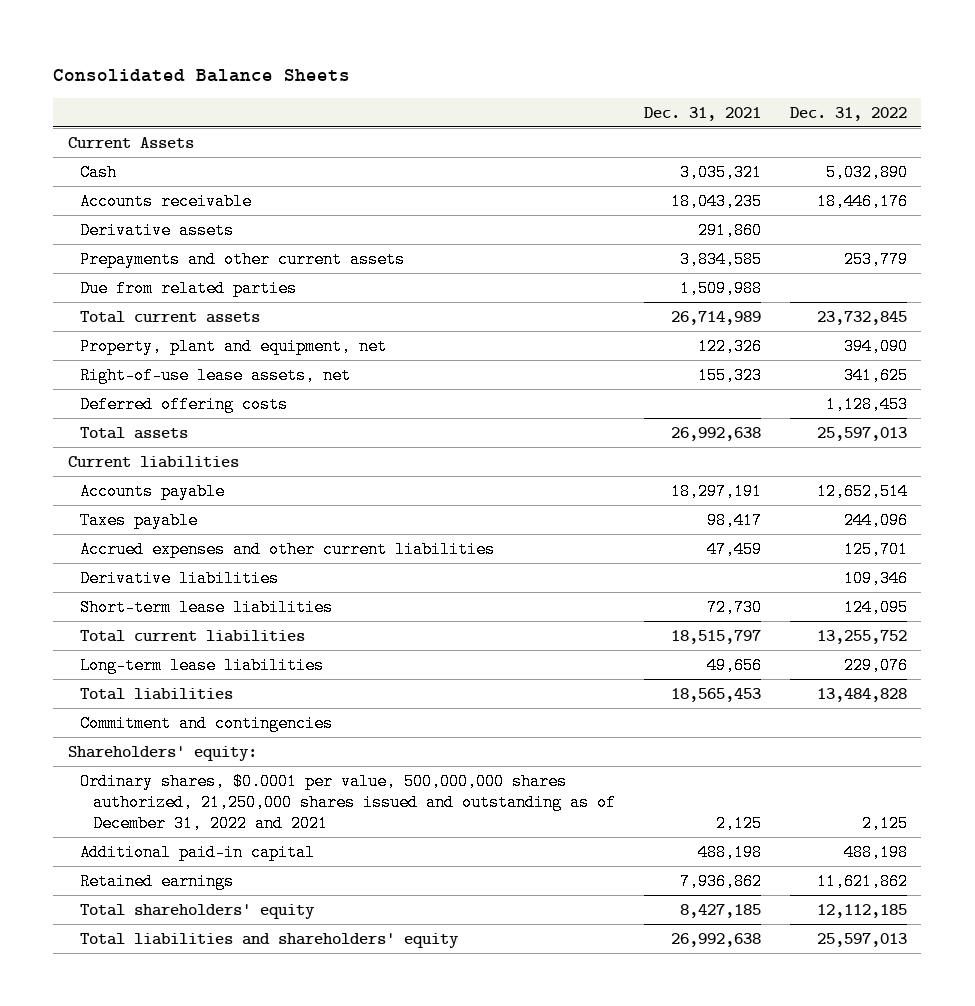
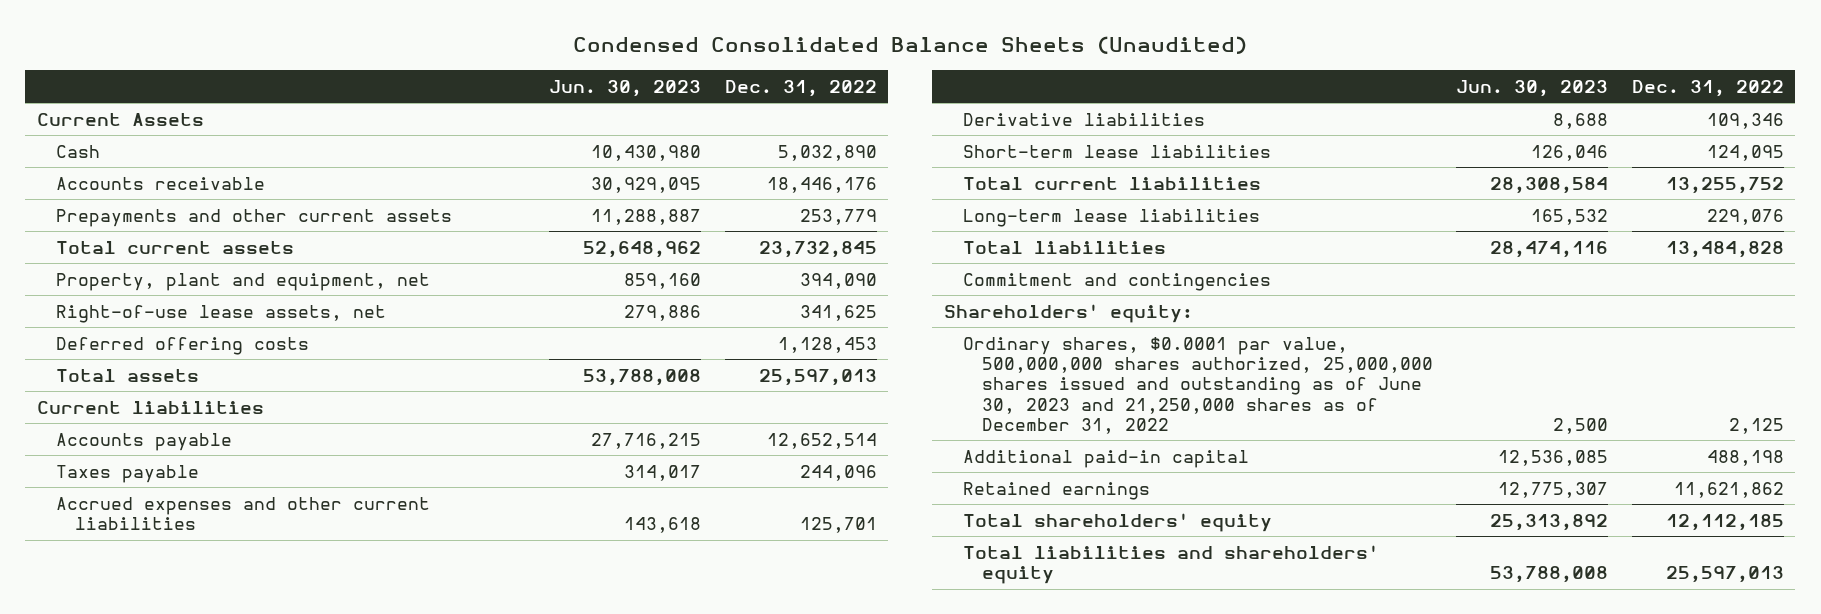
- Consolidated Balance Sheets
+ Condensed Consolidated Balance Sheets (Unaudited)
- | Dec. 31, 2021 | Dec. 31, 2022
+ | Jun. 30, 2023 | Dec. 31, 2022
- Derivative assets | 291,860 |
- Due from related parties | 1,509,988 |
- Ordinary shares, $0.0001 per value, 500,000,000 shares authorized, 21,250,000 shares issued and outstanding as of December 31, 2022 and 2021 | 2,125 | 2,125
+ Ordinary shares, $0.0001 par value, 500,000,000 shares authorized, 25,000,000 shares issued and outstanding as of June 30, 2023 and 21,250,000 shares as of December 31, 2022 | 2,500 | 2,125

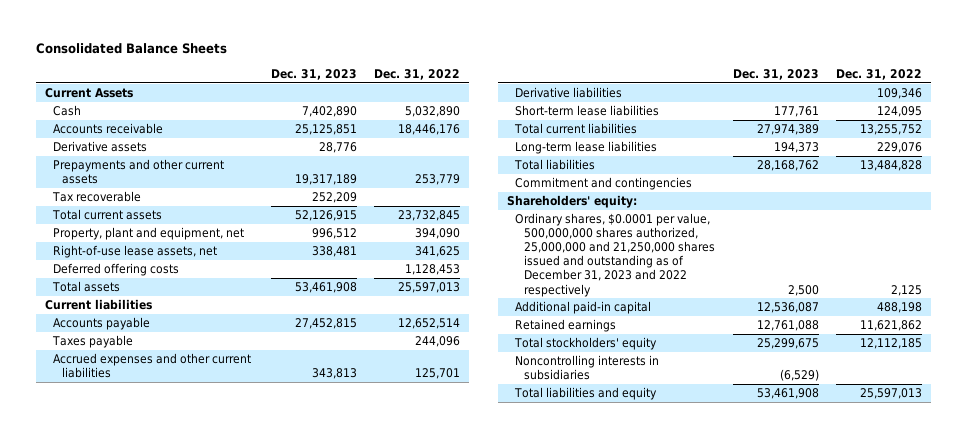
- Condensed Consolidated Balance Sheets (Unaudited)
+ Consolidated Balance Sheets
- | Jun. 30, 2023 | Dec. 31, 2022
+ | Dec. 31, 2023 | Dec. 31, 2022
+ Derivative assets | 28,776 |
+ Tax recoverable | 252,209 |
- Ordinary shares, $0.0001 par value, 500,000,000 shares authorized, 25,000,000 shares issued and outstanding as of June 30, 2023 and 21,250,000 shares as of December 31, 2022 | 2,500 | 2,125
+ Ordinary shares, $0.0001 per value, 500,000,000 shares authorized, 25,000,000 and 21,250,000 shares issued and outstanding as of December 31, 2023 and 2022 respectively | 2,500 | 2,125
- Total shareholders' equity | 25,313,892 | 12,112,185
- Total liabilities and shareholders' equity | 53,788,008 | 25,597,013
+ Total stockholders' equity | 25,299,675 | 12,112,185
+ Noncontrolling interests in subsidiaries | (6,529) |
+ Total liabilities and equity | 53,461,908 | 25,597,013

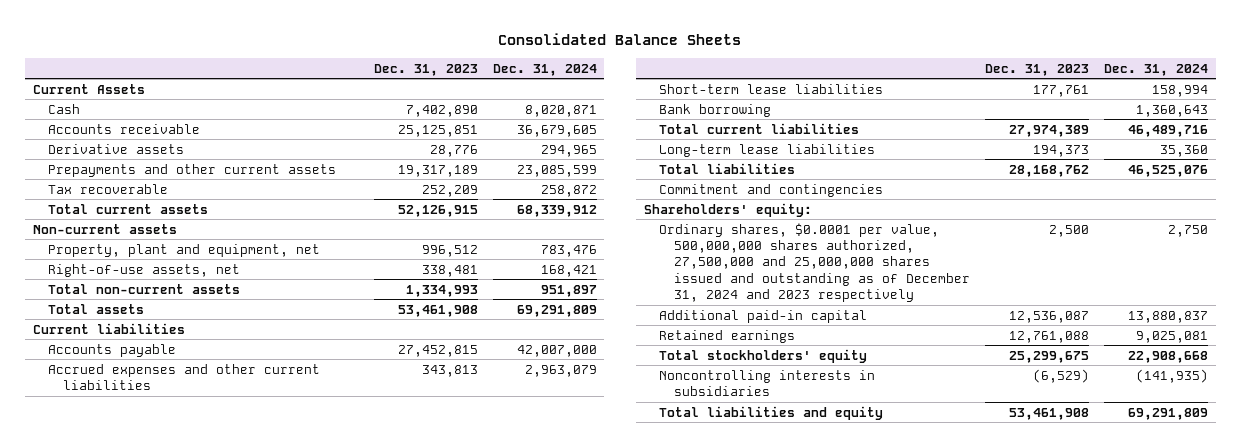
- | Dec. 31, 2023 | Dec. 31, 2022
+ | Dec. 31, 2023 | Dec. 31, 2024
+ Non-current assets
- Right-of-use lease assets, net | 338,481 | 341,625
- Deferred offering costs | | 1,128,453
+ Right-of-use assets, net | 338,481 | 168,421
+ Total non-current assets | 1,334,993 | 951,897
- Taxes payable | | 244,096
- Derivative liabilities | | 109,346
+ Bank borrowing | | 1,360,643
- Ordinary shares, $0.0001 per value, 500,000,000 shares authorized, 25,000,000 and 21,250,000 shares issued and outstanding as of December 31, 2023 and 2022 respectively | 2,500 | 2,125
+ Ordinary shares, $0.0001 per value, 500,000,000 shares authorized, 27,500,000 and 25,000,000 shares issued and outstanding as of December 31, 2024 and 2023 respectively | 2,500 | 2,750

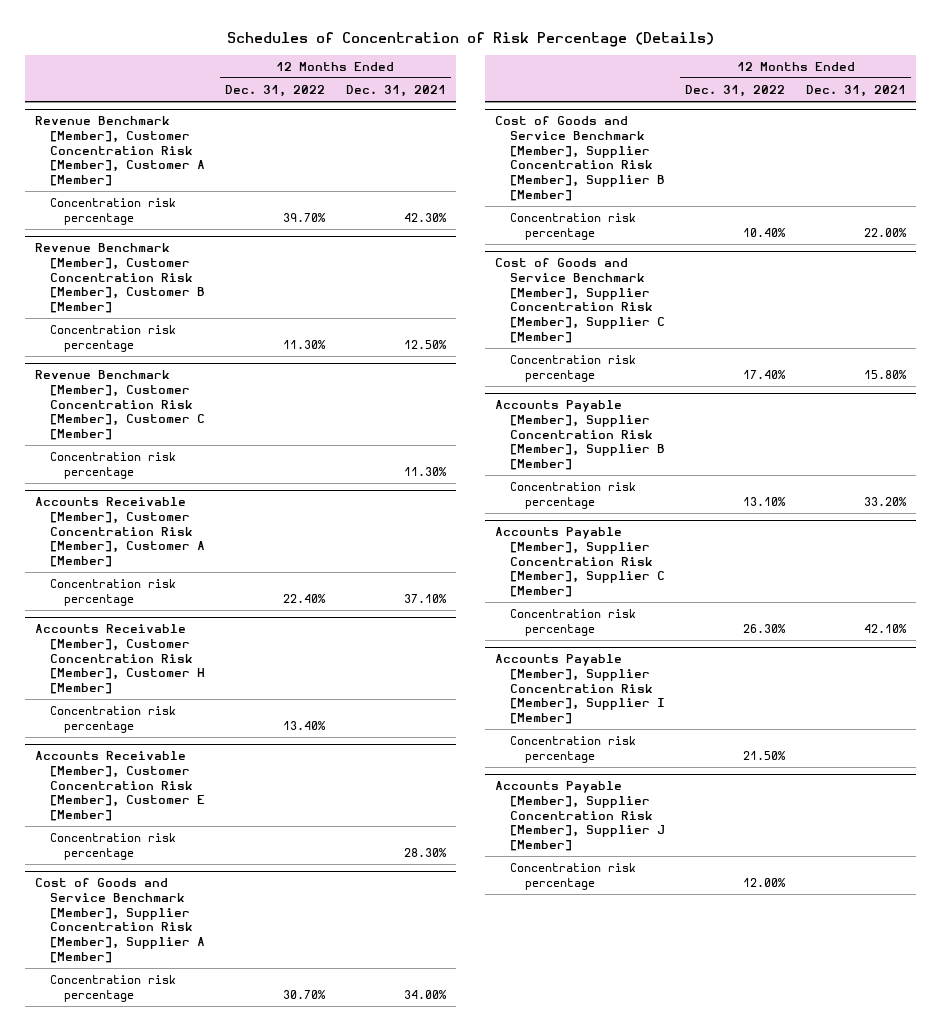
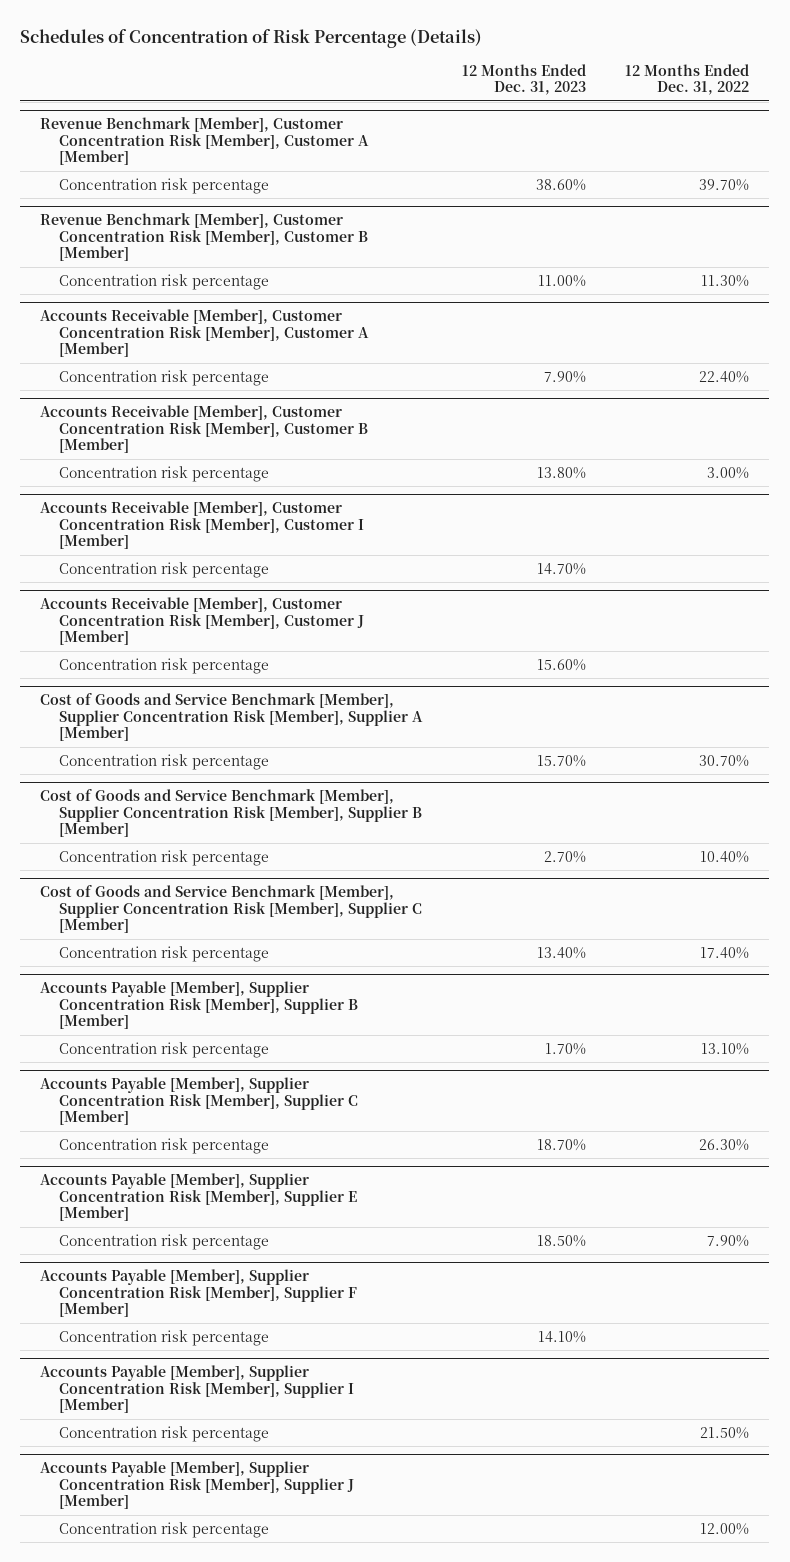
- | 12 Months Ended Dec. 31, 2022 | 12 Months Ended Dec. 31, 2021
+ | 12 Months Ended Dec. 31, 2023 | 12 Months Ended Dec. 31, 2022
- Revenue Benchmark [Member], Customer Concentration Risk [Member], Customer C [Member]
- Concentration risk percentage | | 11.30%
- Accounts Receivable [Member], Customer Concentration Risk [Member], Customer H [Member]
- Concentration risk percentage | 13.40% |
- Accounts Receivable [Member], Customer Concentration Risk [Member], Customer E [Member]
+ Accounts Receivable [Member], Customer Concentration Risk [Member], Customer B [Member]
+ Concentration risk percentage | 13.80% | 3.00%
+ Accounts Receivable [Member], Customer Concentration Risk [Member], Customer I [Member]
+ Accounts Receivable [Member], Customer Concentration Risk [Member], Customer J [Member]
+ Concentration risk percentage | 15.60% |
+ Accounts Payable [Member], Supplier Concentration Risk [Member], Supplier E [Member]
+ Concentration risk percentage | 18.50% | 7.90%
+ Accounts Payable [Member], Supplier Concentration Risk [Member], Supplier F [Member]
+ Concentration risk percentage | 14.10% |

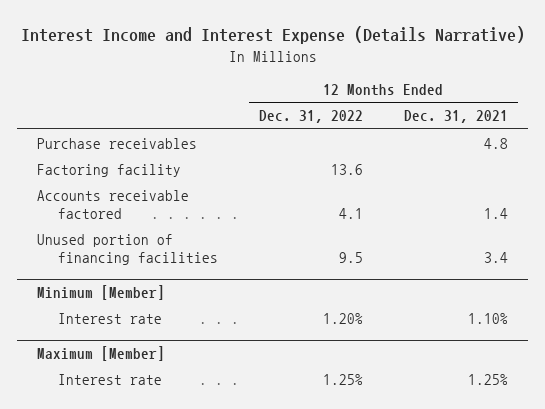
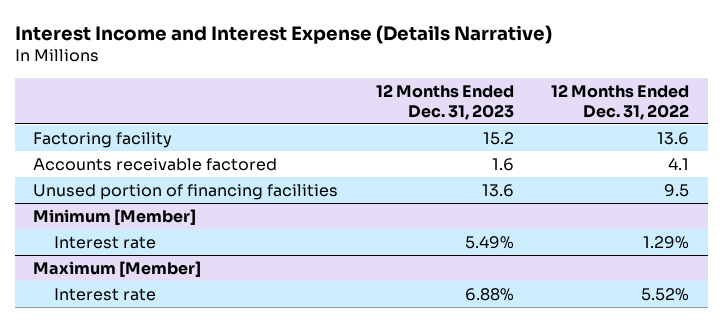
- | 12 Months Ended Dec. 31, 2022 | 12 Months Ended Dec. 31, 2021
+ | 12 Months Ended Dec. 31, 2023 | 12 Months Ended Dec. 31, 2022
- Purchase receivables | | 4.8
@ Minimum [Member]
- Interest rate | 1.20% | 1.10%
+ Interest rate | 5.49% | 1.29%
@ Maximum [Member]
- Interest rate | 1.25% | 1.25%
+ Interest rate | 6.88% | 5.52%

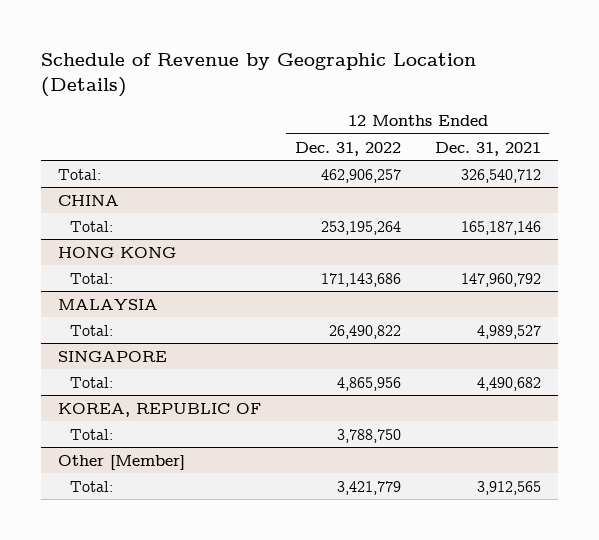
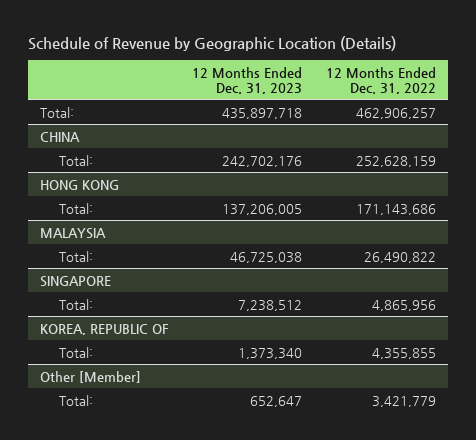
- | 12 Months Ended Dec. 31, 2022 | 12 Months Ended Dec. 31, 2021
+ | 12 Months Ended Dec. 31, 2023 | 12 Months Ended Dec. 31, 2022
@ CHINA
- Total: | 253,195,264 | 165,187,146
+ Total: | 242,702,176 | 252,628,159
@ KOREA, REPUBLIC OF
- Total: | 3,788,750 |
+ Total: | 1,373,340 | 4,355,855

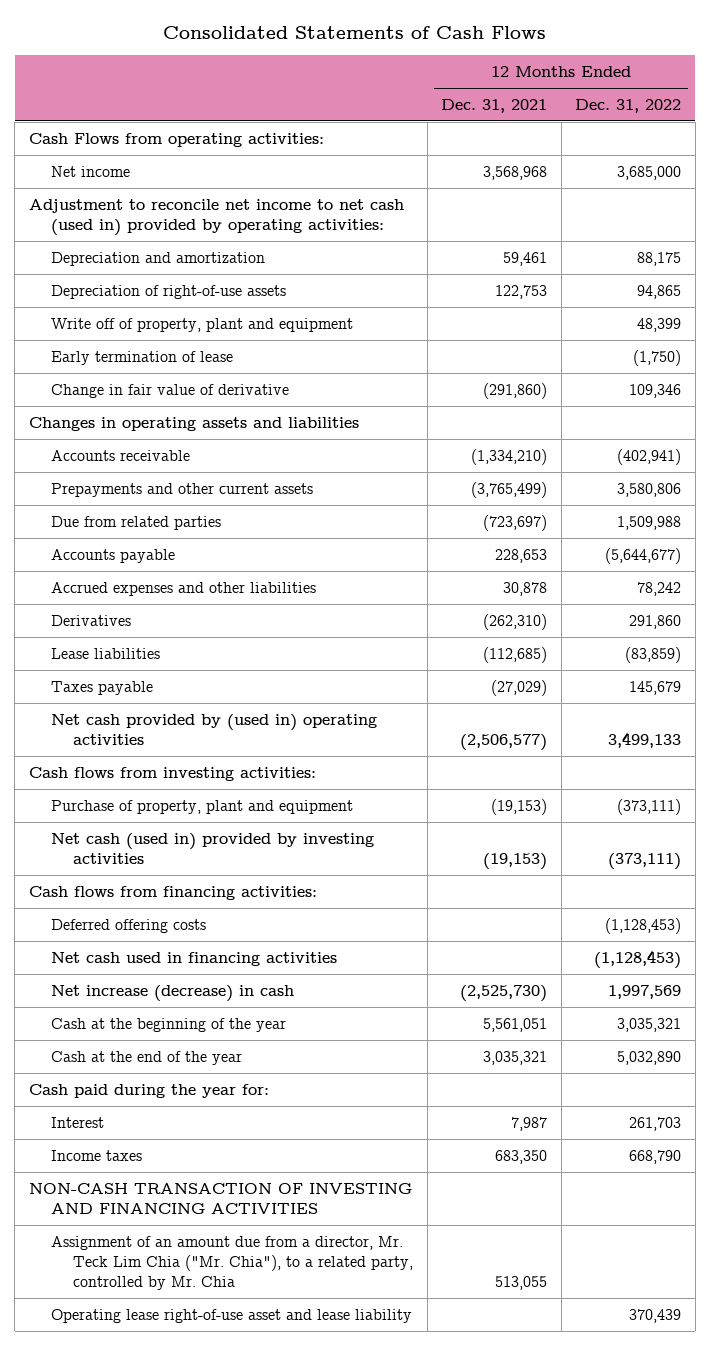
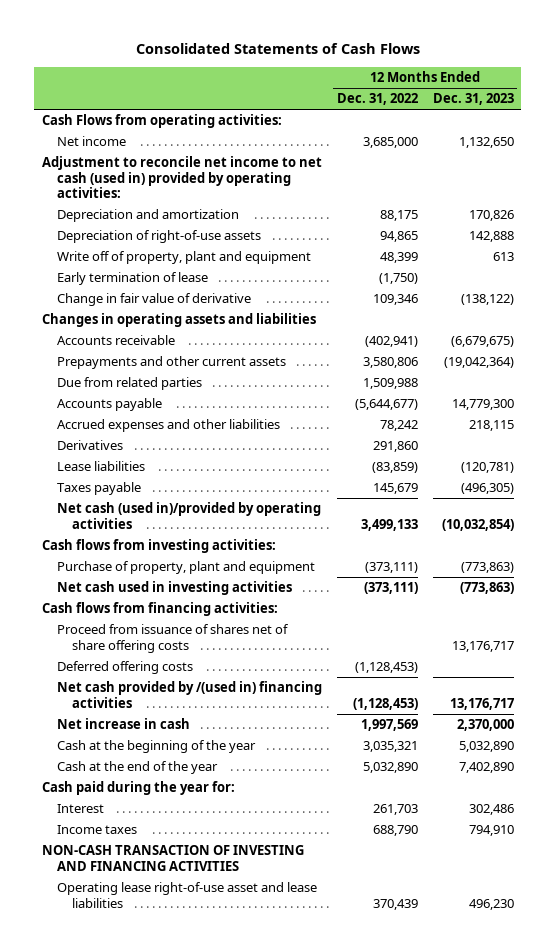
- | 12 Months Ended Dec. 31, 2021 | 12 Months Ended Dec. 31, 2022
+ | 12 Months Ended Dec. 31, 2022 | 12 Months Ended Dec. 31, 2023
- Net cash provided by (used in) operating activities | (2,506,577) | 3,499,133
+ Net cash (used in)/provided by operating activities | 3,499,133 | (10,032,854)
- Net cash (used in) provided by investing activities | (19,153) | (373,111)
+ Net cash used in investing activities | (373,111) | (773,863)
+ Proceed from issuance of shares net of share offering costs | | 13,176,717
- Net cash used in financing activities | | (1,128,453)
- Net increase (decrease) in cash | (2,525,730) | 1,997,569
+ Net cash provided by /(used in) financing activities | (1,128,453) | 13,176,717
+ Net increase in cash | 1,997,569 | 2,370,000
- Income taxes | 683,350 | 668,790
+ Income taxes | 688,790 | 794,910
- Assignment of an amount due from a director, Mr. Teck Lim Chia ("Mr. Chia"), to a related party, controlled by Mr. Chia | 513,055 |
- Operating lease right-of-use asset and lease liability | | 370,439
+ Operating lease right-of-use asset and lease liabilities | 370,439 | 496,230

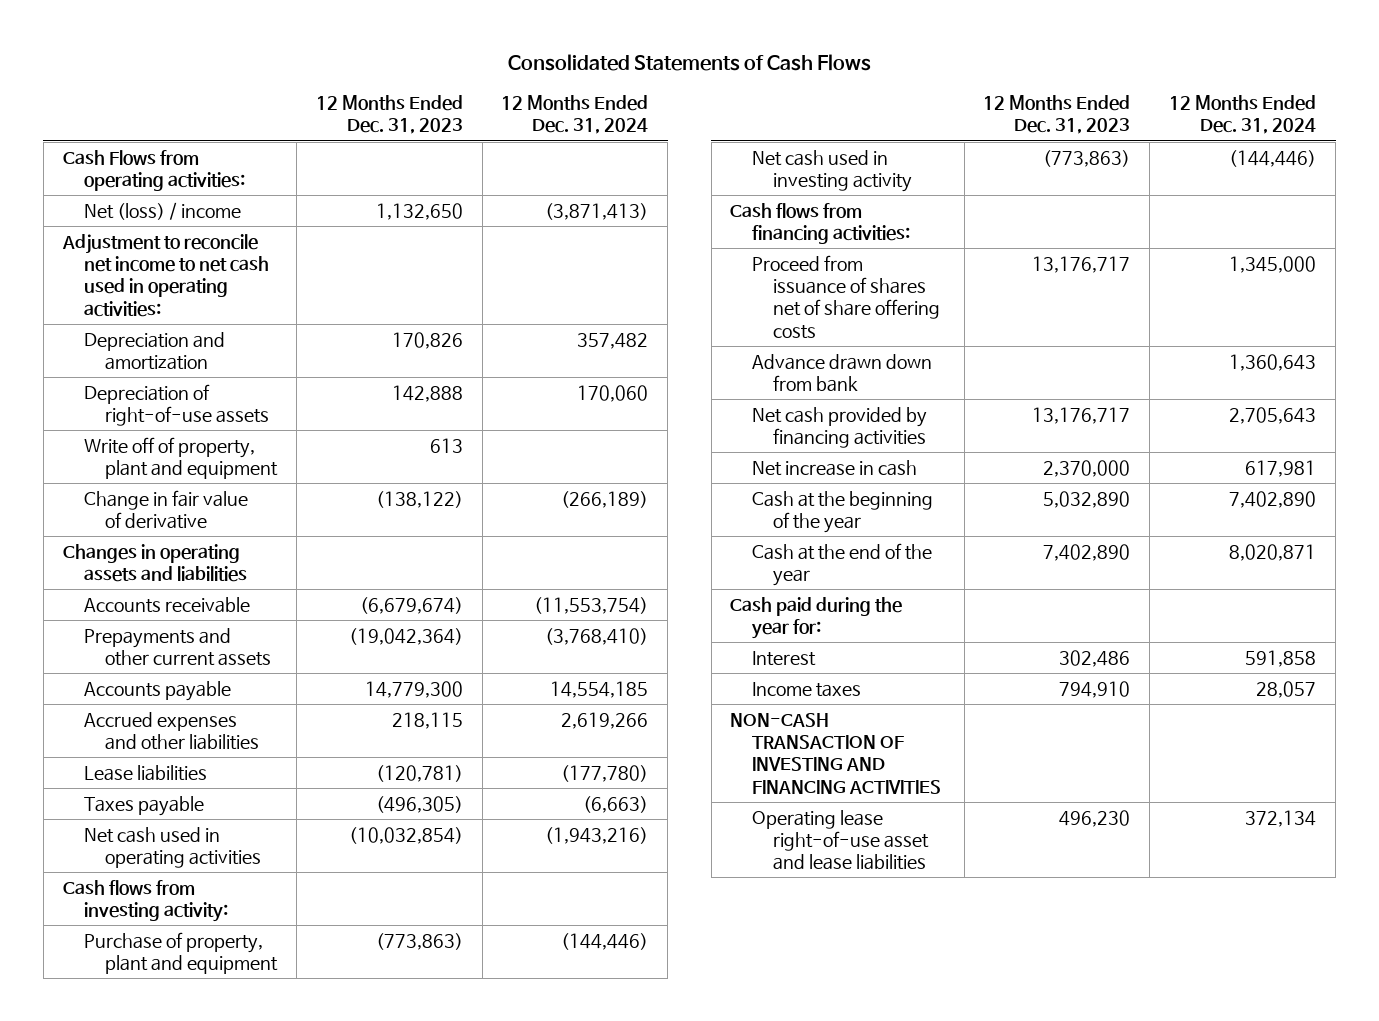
- | 12 Months Ended Dec. 31, 2022 | 12 Months Ended Dec. 31, 2023
+ | 12 Months Ended Dec. 31, 2023 | 12 Months Ended Dec. 31, 2024
- Net income | 3,685,000 | 1,132,650
- Adjustment to reconcile net income to net cash (used in) provided by operating activities:
+ Net (loss) / income | 1,132,650 | (3,871,413)
+ Adjustment to reconcile net income to net cash used in operating activities:
- Early termination of lease | (1,750) |
- Accounts receivable | (402,941) | (6,679,675)
+ Accounts receivable | (6,679,674) | (11,553,754)
- Due from related parties | 1,509,988 |
- Derivatives | 291,860 |
- Net cash (used in)/provided by operating activities | 3,499,133 | (10,032,854)
- Cash flows from investing activities:
+ Net cash used in operating activities | (10,032,854) | (1,943,216)
+ Cash flows from investing activity:
- Net cash used in investing activities | (373,111) | (773,863)
+ Net cash used in investing activity | (773,863) | (144,446)
- Deferred offering costs | (1,128,453) |
- Net cash provided by /(used in) financing activities | (1,128,453) | 13,176,717
+ Advance drawn down from bank | | 1,360,643
+ Net cash provided by financing activities | 13,176,717 | 2,705,643

